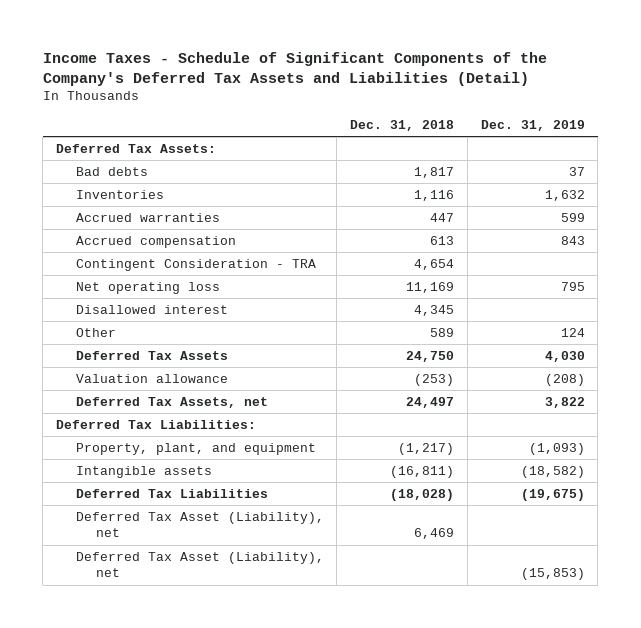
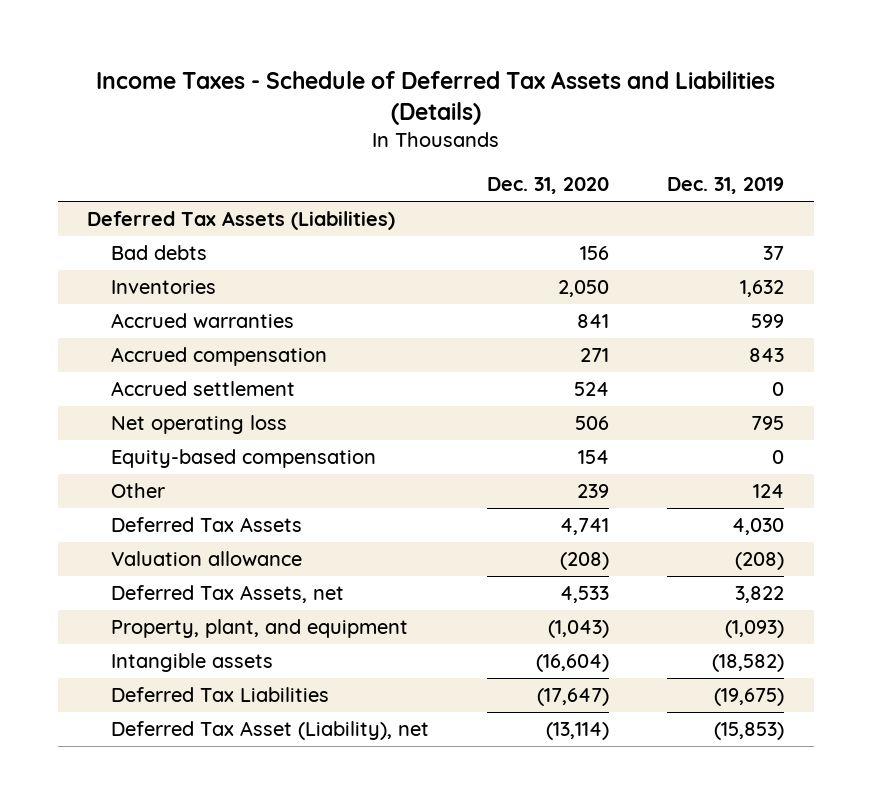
- Income Taxes - Schedule of Significant Components of the Company's Deferred Tax Assets and Liabilities (Detail)
+ Income Taxes - Schedule of Deferred Tax Assets and Liabilities (Details)
- | Dec. 31, 2018 | Dec. 31, 2019
+ | Dec. 31, 2020 | Dec. 31, 2019
- Deferred Tax Assets:
+ Deferred Tax Assets (Liabilities)
- Contingent Consideration - TRA | 4,654 |
+ Accrued settlement | 524 | 0
- Disallowed interest | 4,345 |
+ Equity-based compensation | 154 | 0
- Deferred Tax Liabilities:
- Deferred Tax Asset (Liability), net | 6,469 |

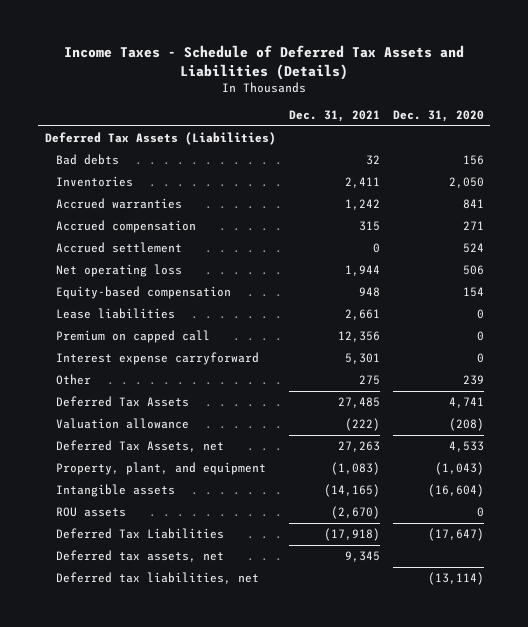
- | Dec. 31, 2020 | Dec. 31, 2019
+ | Dec. 31, 2021 | Dec. 31, 2020
+ Lease liabilities | 2,661 | 0
+ Premium on capped call | 12,356 | 0
+ Interest expense carryforward | 5,301 | 0
+ ROU assets | (2,670) | 0
- Deferred Tax Asset (Liability), net | (13,114) | (15,853)
+ Deferred tax assets, net | 9,345 |
+ Deferred tax liabilities, net | | (13,114)

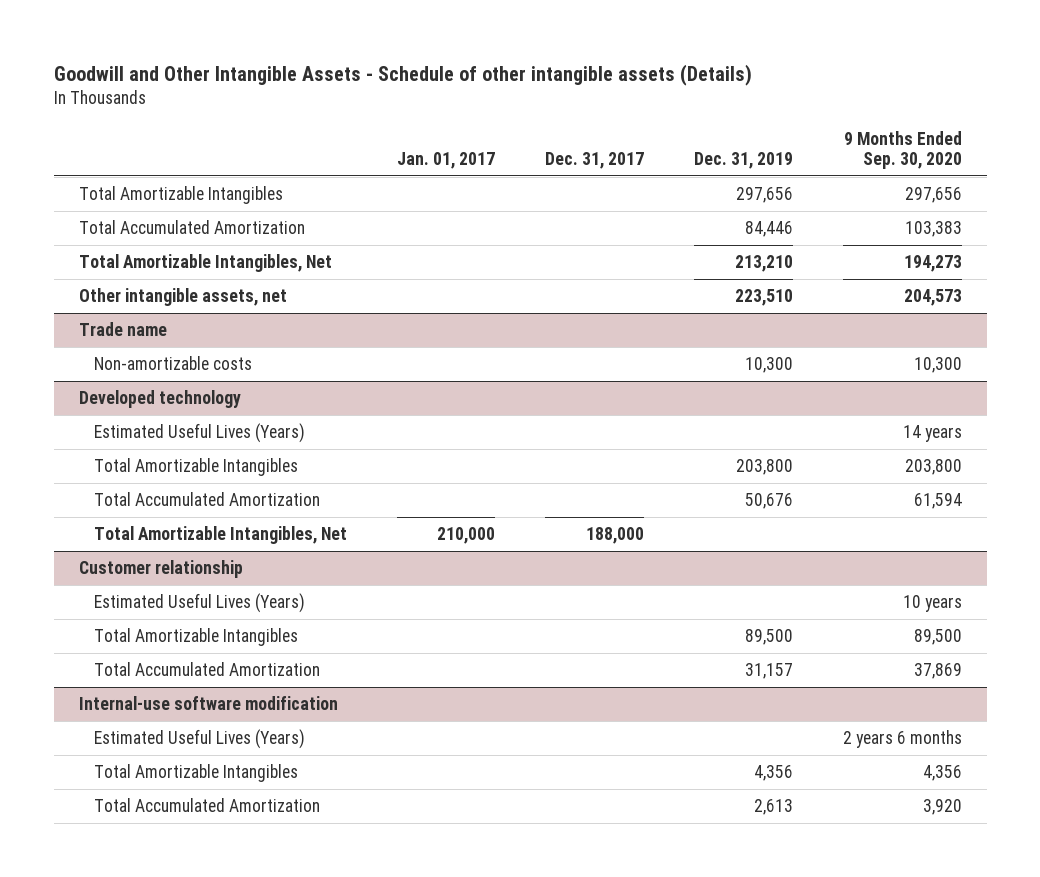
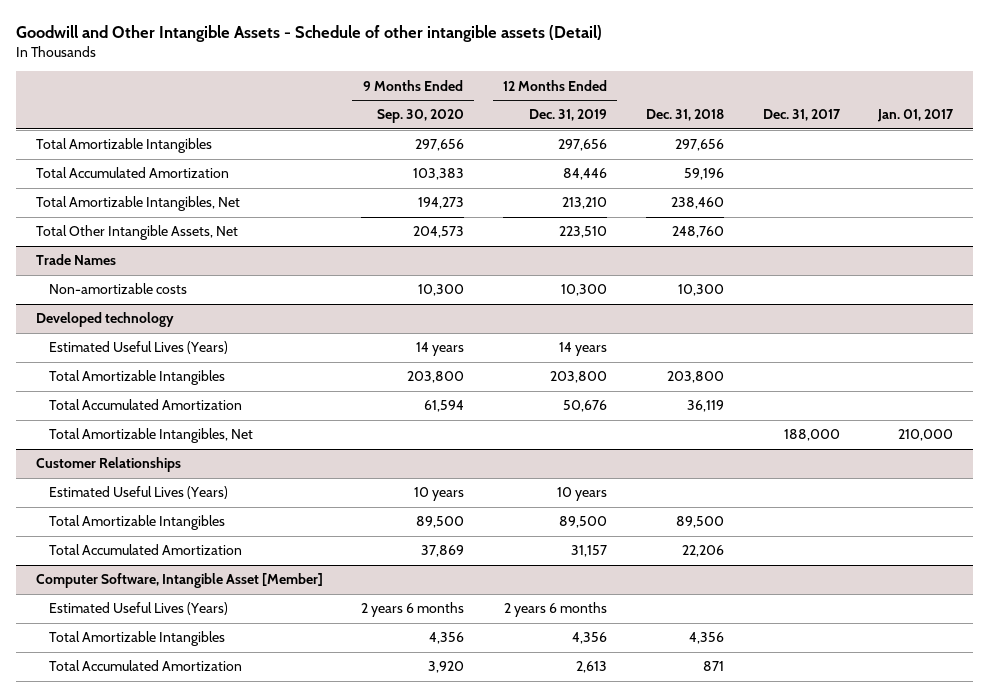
- Goodwill and Other Intangible Assets - Schedule of other intangible assets (Details)
+ Goodwill and Other Intangible Assets - Schedule of other intangible assets (Detail)
- | Jan. 01, 2017 | Dec. 31, 2017 | Dec. 31, 2019 | 9 Months Ended Sep. 30, 2020
+ | 9 Months Ended Sep. 30, 2020 | 12 Months Ended Dec. 31, 2019 | Dec. 31, 2018 | Dec. 31, 2017 | Jan. 01, 2017
- Other intangible assets, net | | | 223,510 | 204,573
- Trade name
+ Total Other Intangible Assets, Net | 204,573 | 223,510 | 248,760 | |
+ Trade Names
- Customer relationship
+ Customer Relationships
- Internal-use software modification
+ Computer Software, Intangible Asset [Member]

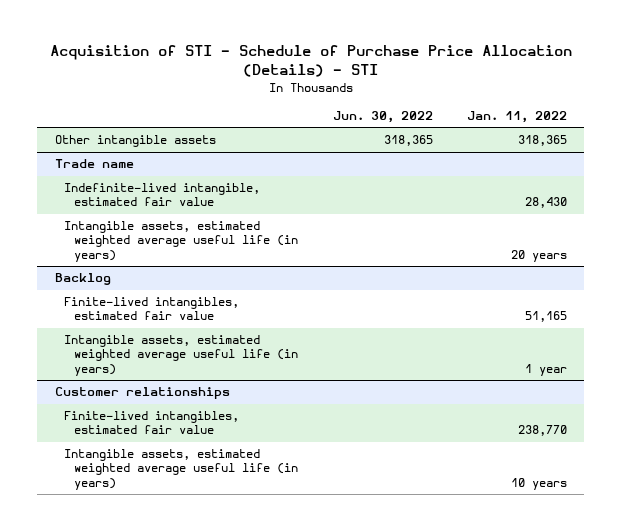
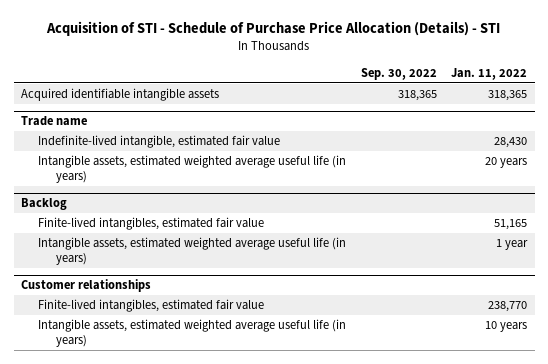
- | Jun. 30, 2022 | Jan. 11, 2022
+ | Sep. 30, 2022 | Jan. 11, 2022
- Other intangible assets | 318,365 | 318,365
+ Acquired identifiable intangible assets | 318,365 | 318,365

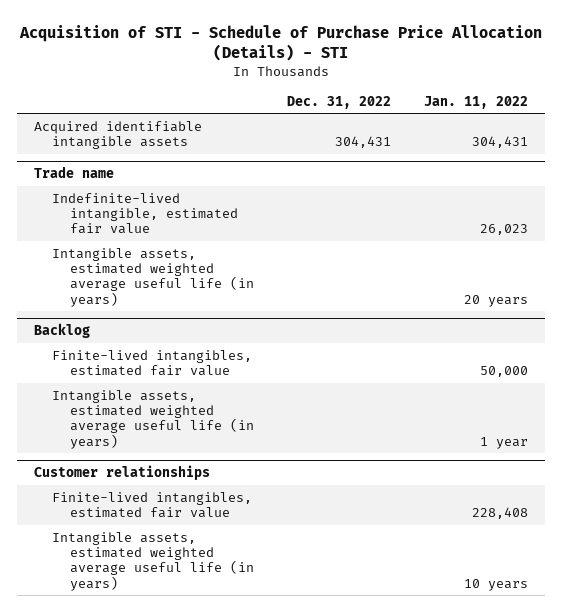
- | Sep. 30, 2022 | Jan. 11, 2022
+ | Dec. 31, 2022 | Jan. 11, 2022
- Acquired identifiable intangible assets | 318,365 | 318,365
+ Acquired identifiable intangible assets | 304,431 | 304,431
@ Trade name
- Indefinite-lived intangible, estimated fair value | | 28,430
+ Indefinite-lived intangible, estimated fair value | | 26,023
@ Backlog
- Finite-lived intangibles, estimated fair value | | 51,165
+ Finite-lived intangibles, estimated fair value | | 50,000
@ Customer relationships
- Finite-lived intangibles, estimated fair value | | 238,770
+ Finite-lived intangibles, estimated fair value | | 228,408

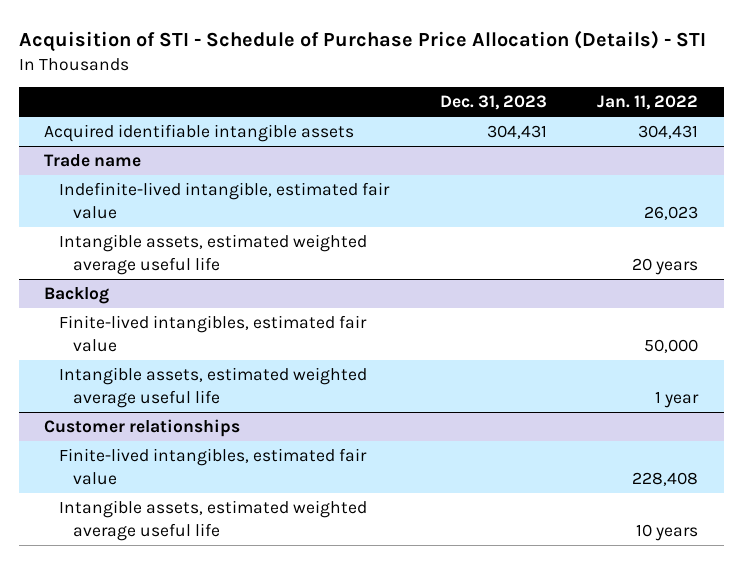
- | Dec. 31, 2022 | Jan. 11, 2022
+ | Dec. 31, 2023 | Jan. 11, 2022
@ Trade name
- Intangible assets, estimated weighted average useful life (in years) | | 20 years
+ Intangible assets, estimated weighted average useful life | | 20 years
@ Backlog
- Intangible assets, estimated weighted average useful life (in years) | | 1 year
+ Intangible assets, estimated weighted average useful life | | 1 year
@ Customer relationships
- Intangible assets, estimated weighted average useful life (in years) | | 10 years
+ Intangible assets, estimated weighted average useful life | | 10 years

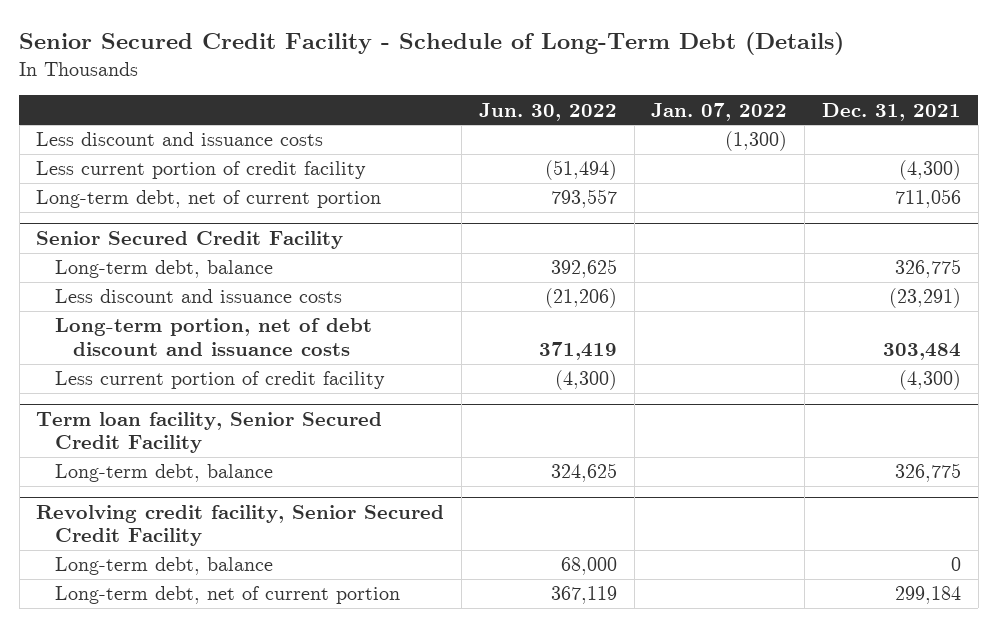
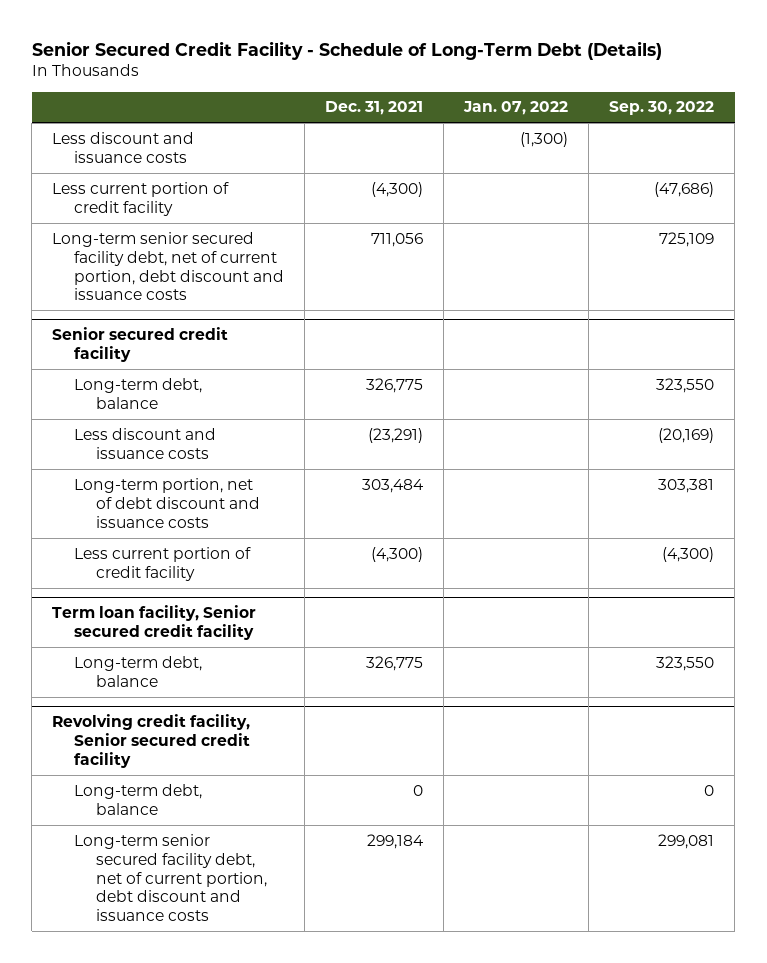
- | Jun. 30, 2022 | Jan. 07, 2022 | Dec. 31, 2021
+ | Dec. 31, 2021 | Jan. 07, 2022 | Sep. 30, 2022
- Long-term debt, net of current portion | 793,557 | | 711,056
- Senior Secured Credit Facility
+ Long-term senior secured facility debt, net of current portion, debt discount and issuance costs | 711,056 | | 725,109
+ Senior secured credit facility
- Term loan facility, Senior Secured Credit Facility
+ Term loan facility, Senior secured credit facility
- Revolving credit facility, Senior Secured Credit Facility
+ Revolving credit facility, Senior secured credit facility
- Long-term debt, net of current portion | 367,119 | | 299,184
+ Long-term senior secured facility debt, net of current portion, debt discount and issuance costs | 299,184 | | 299,081

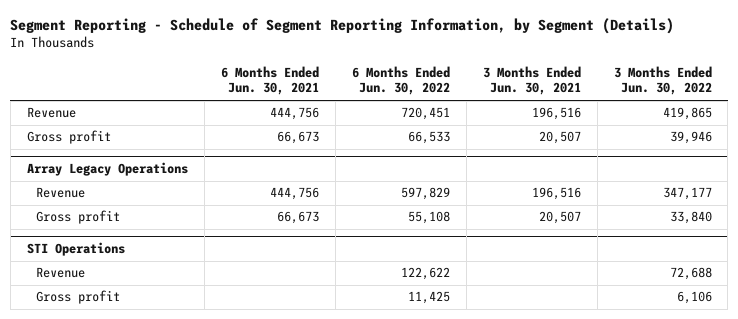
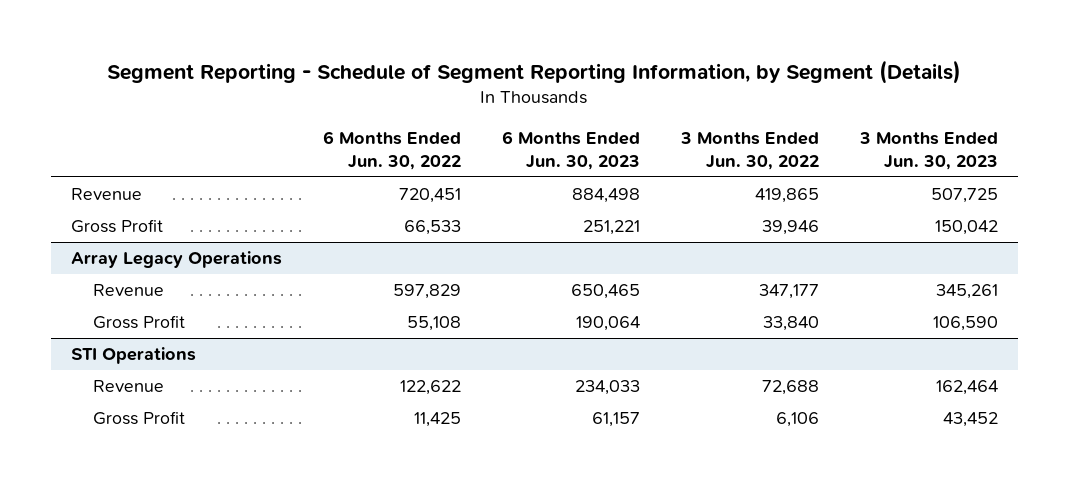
- | 6 Months Ended Jun. 30, 2021 | 6 Months Ended Jun. 30, 2022 | 3 Months Ended Jun. 30, 2021 | 3 Months Ended Jun. 30, 2022
+ | 6 Months Ended Jun. 30, 2022 | 6 Months Ended Jun. 30, 2023 | 3 Months Ended Jun. 30, 2022 | 3 Months Ended Jun. 30, 2023
- Gross profit | 66,673 | 66,533 | 20,507 | 39,946
+ Gross Profit | 66,533 | 251,221 | 39,946 | 150,042
@ Array Legacy Operations
- Gross profit | 66,673 | 55,108 | 20,507 | 33,840
+ Gross Profit | 55,108 | 190,064 | 33,840 | 106,590
@ STI Operations
- Gross profit | | 11,425 | | 6,106
+ Gross Profit | 11,425 | 61,157 | 6,106 | 43,452

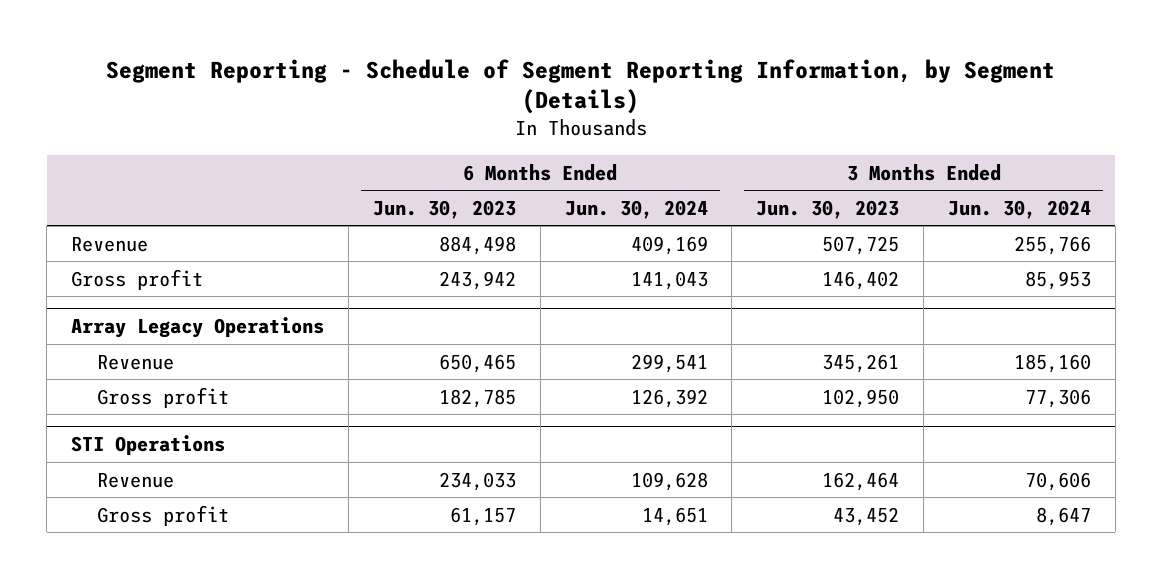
- | 6 Months Ended Jun. 30, 2022 | 6 Months Ended Jun. 30, 2023 | 3 Months Ended Jun. 30, 2022 | 3 Months Ended Jun. 30, 2023
+ | 6 Months Ended Jun. 30, 2023 | 6 Months Ended Jun. 30, 2024 | 3 Months Ended Jun. 30, 2023 | 3 Months Ended Jun. 30, 2024
- Gross Profit | 66,533 | 251,221 | 39,946 | 150,042
+ Gross profit | 243,942 | 141,043 | 146,402 | 85,953
@ Array Legacy Operations
- Gross Profit | 55,108 | 190,064 | 33,840 | 106,590
+ Gross profit | 182,785 | 126,392 | 102,950 | 77,306
@ STI Operations
- Gross Profit | 11,425 | 61,157 | 6,106 | 43,452
+ Gross profit | 61,157 | 14,651 | 43,452 | 8,647

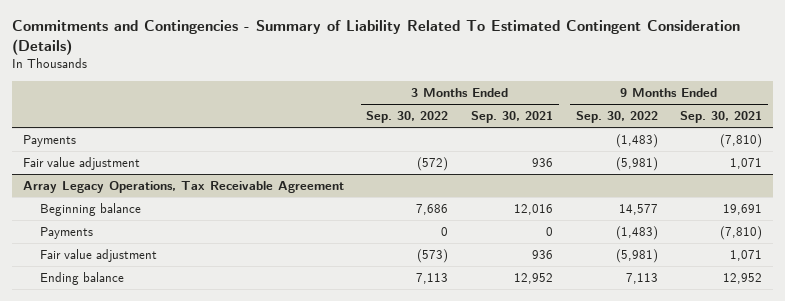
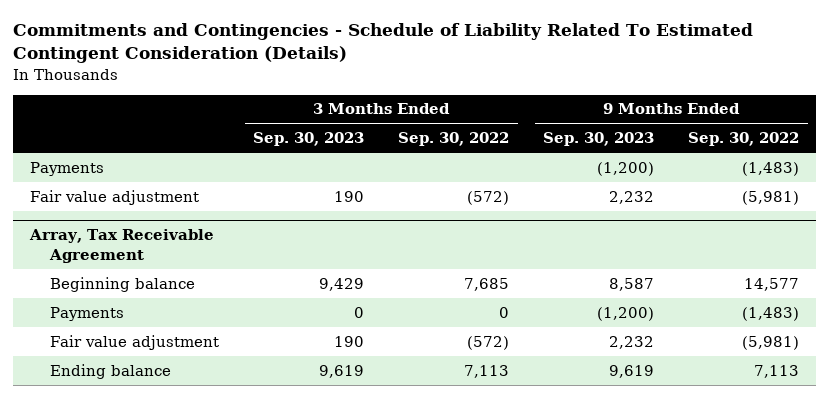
- Commitments and Contingencies - Summary of Liability Related To Estimated Contingent Consideration (Details)
+ Commitments and Contingencies - Schedule of Liability Related To Estimated Contingent Consideration (Details)
- | 3 Months Ended Sep. 30, 2022 | 3 Months Ended Sep. 30, 2021 | 9 Months Ended Sep. 30, 2022 | 9 Months Ended Sep. 30, 2021
+ | 3 Months Ended Sep. 30, 2023 | 3 Months Ended Sep. 30, 2022 | 9 Months Ended Sep. 30, 2023 | 9 Months Ended Sep. 30, 2022
- Array Legacy Operations, Tax Receivable Agreement
- Beginning balance | 7,686 | 12,016 | 14,577 | 19,691
+ Array, Tax Receivable Agreement
+ Beginning balance | 9,429 | 7,685 | 8,587 | 14,577
- Fair value adjustment | (573) | 936 | (5,981) | 1,071
+ Fair value adjustment | 190 | (572) | 2,232 | (5,981)

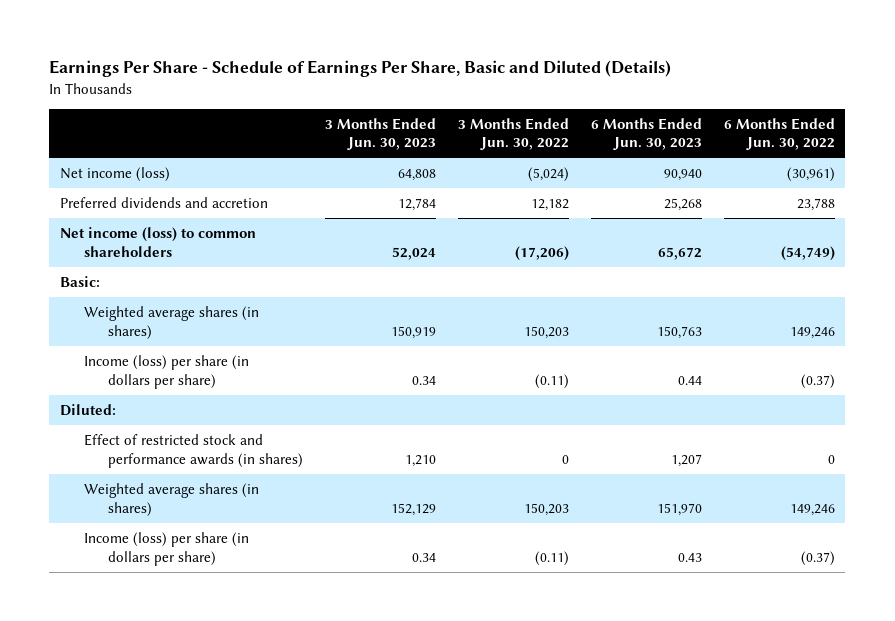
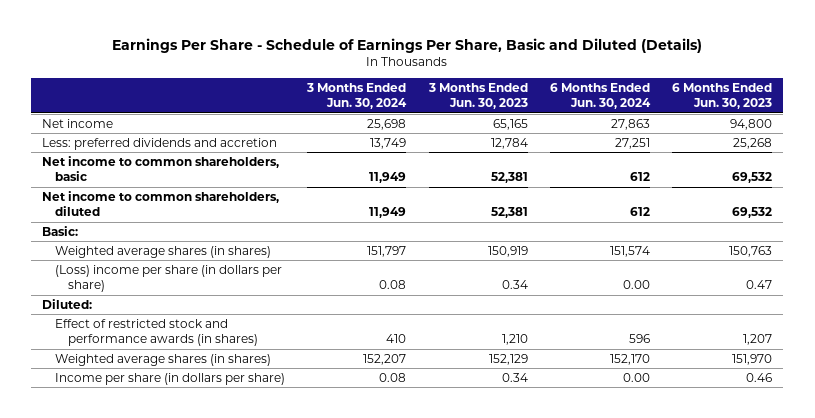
- | 3 Months Ended Jun. 30, 2023 | 3 Months Ended Jun. 30, 2022 | 6 Months Ended Jun. 30, 2023 | 6 Months Ended Jun. 30, 2022
+ | 3 Months Ended Jun. 30, 2024 | 3 Months Ended Jun. 30, 2023 | 6 Months Ended Jun. 30, 2024 | 6 Months Ended Jun. 30, 2023
- Net income (loss) | 64,808 | (5,024) | 90,940 | (30,961)
- Preferred dividends and accretion | 12,784 | 12,182 | 25,268 | 23,788
- Net income (loss) to common shareholders | 52,024 | (17,206) | 65,672 | (54,749)
+ Net income | 25,698 | 65,165 | 27,863 | 94,800
+ Less: preferred dividends and accretion | 13,749 | 12,784 | 27,251 | 25,268
+ Net income to common shareholders, basic | 11,949 | 52,381 | 612 | 69,532
+ Net income to common shareholders, diluted | 11,949 | 52,381 | 612 | 69,532
- Income (loss) per share (in dollars per share) | 0.34 | (0.11) | 0.44 | (0.37)
+ (Loss) income per share (in dollars per share) | 0.08 | 0.34 | 0.00 | 0.47
- Income (loss) per share (in dollars per share) | 0.34 | (0.11) | 0.43 | (0.37)
+ Income per share (in dollars per share) | 0.08 | 0.34 | 0.00 | 0.46

